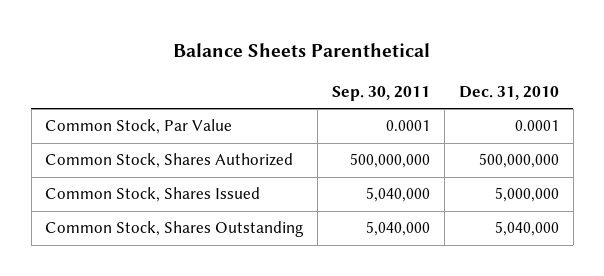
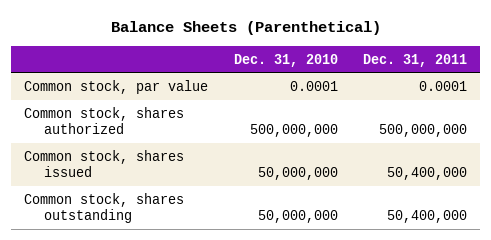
- Balance Sheets Parenthetical
+ Balance Sheets (Parenthetical)
- | Sep. 30, 2011 | Dec. 31, 2010
+ | Dec. 31, 2010 | Dec. 31, 2011
- Common Stock, Par Value | 0.0001 | 0.0001
- Common Stock, Shares Authorized | 500,000,000 | 500,000,000
- Common Stock, Shares Issued | 5,040,000 | 5,000,000
- Common Stock, Shares Outstanding | 5,040,000 | 5,040,000
+ Common stock, par value | 0.0001 | 0.0001
+ Common stock, shares authorized | 500,000,000 | 500,000,000
+ Common stock, shares issued | 50,000,000 | 50,400,000
+ Common stock, shares outstanding | 50,000,000 | 50,400,000

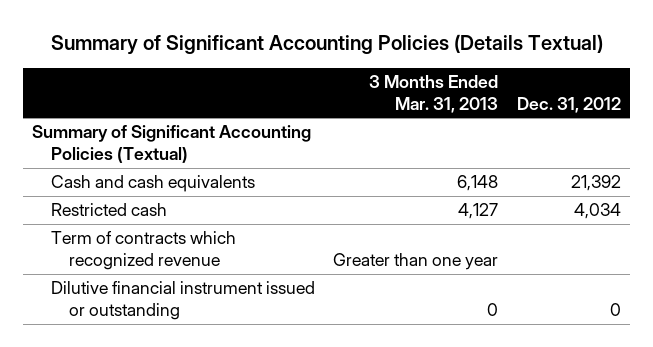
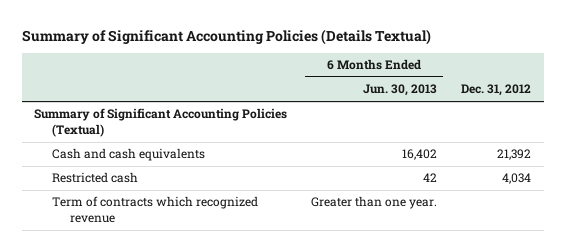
- | 3 Months Ended Mar. 31, 2013 | Dec. 31, 2012
+ | 6 Months Ended Jun. 30, 2013 | Dec. 31, 2012
- Dilutive financial instrument issued or outstanding | 0 | 0

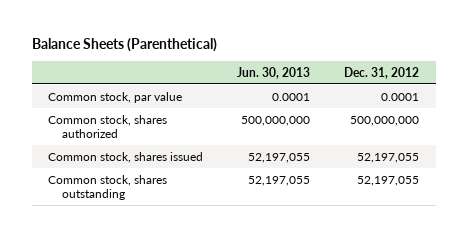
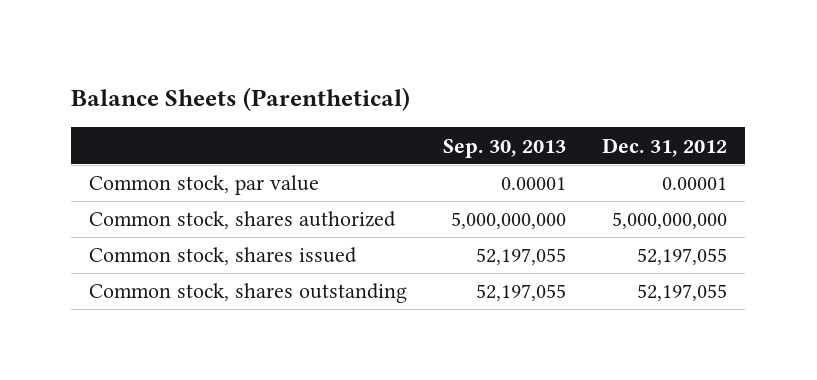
- | Jun. 30, 2013 | Dec. 31, 2012
+ | Sep. 30, 2013 | Dec. 31, 2012
- Common stock, par value | 0.0001 | 0.0001
- Common stock, shares authorized | 500,000,000 | 500,000,000
+ Common stock, par value | 0.00001 | 0.00001
+ Common stock, shares authorized | 5,000,000,000 | 5,000,000,000

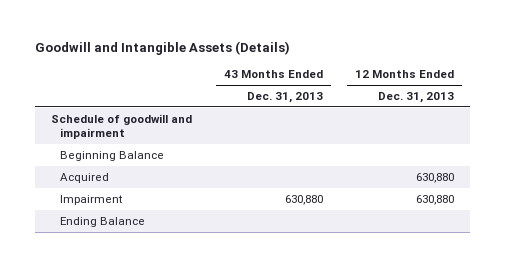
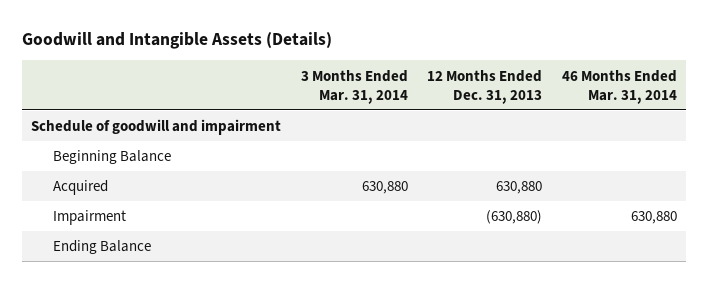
- | 43 Months Ended Dec. 31, 2013 | 12 Months Ended Dec. 31, 2013
+ | 3 Months Ended Mar. 31, 2014 | 12 Months Ended Dec. 31, 2013 | 46 Months Ended Mar. 31, 2014
- Impairment | 630,880 | 630,880
+ Impairment | | (630,880) | 630,880

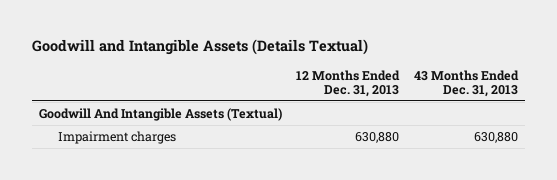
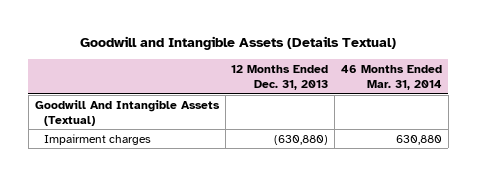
- | 12 Months Ended Dec. 31, 2013 | 43 Months Ended Dec. 31, 2013
+ | 12 Months Ended Dec. 31, 2013 | 46 Months Ended Mar. 31, 2014
- Impairment charges | 630,880 | 630,880
+ Impairment charges | (630,880) | 630,880

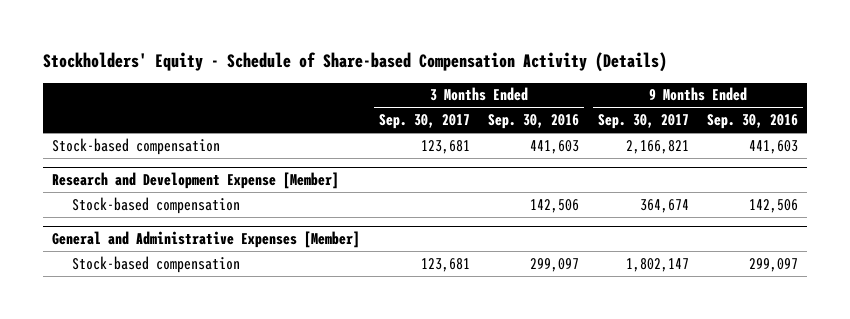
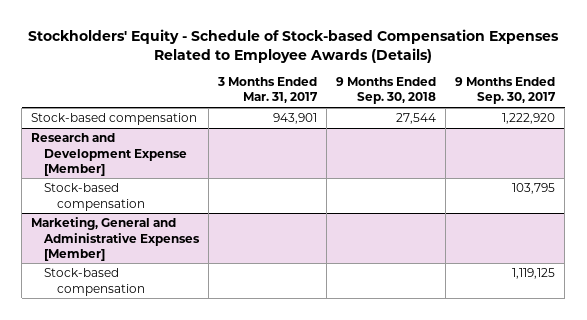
- Stockholders' Equity - Schedule of Share-based Compensation Activity (Details)
+ Stockholders' Equity - Schedule of Stock-based Compensation Expenses Related to Employee Awards (Details)
- | 3 Months Ended Sep. 30, 2017 | 3 Months Ended Sep. 30, 2016 | 9 Months Ended Sep. 30, 2017 | 9 Months Ended Sep. 30, 2016
+ | 3 Months Ended Mar. 31, 2017 | 9 Months Ended Sep. 30, 2018 | 9 Months Ended Sep. 30, 2017
- Stock-based compensation | 123,681 | 441,603 | 2,166,821 | 441,603
+ Stock-based compensation | 943,901 | 27,544 | 1,222,920
@ Research and Development Expense [Member]
- Stock-based compensation | | 142,506 | 364,674 | 142,506
- General and Administrative Expenses [Member]
- Stock-based compensation | 123,681 | 299,097 | 1,802,147 | 299,097
@ Research and Development Expense [Member]
+ Stock-based compensation | | | 103,795
+ Marketing, General and Administrative Expenses [Member]
+ Stock-based compensation | | | 1,119,125

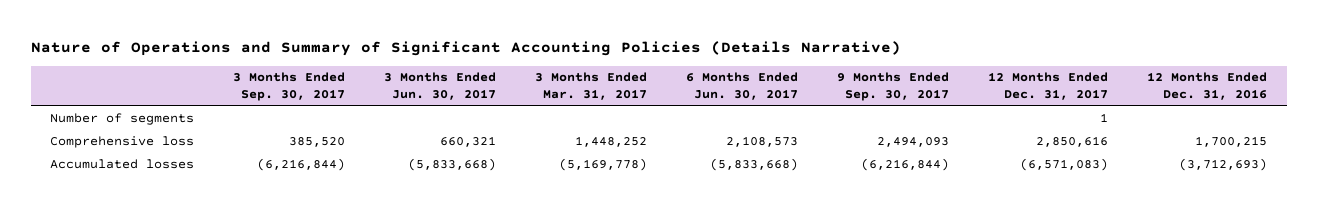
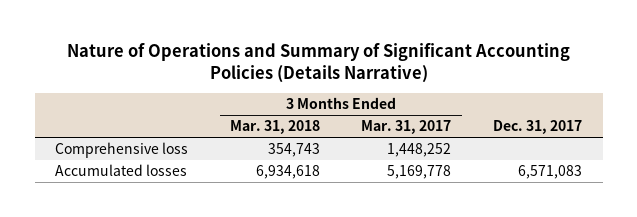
- | 3 Months Ended Sep. 30, 2017 | 3 Months Ended Jun. 30, 2017 | 3 Months Ended Mar. 31, 2017 | 6 Months Ended Jun. 30, 2017 | 9 Months Ended Sep. 30, 2017 | 12 Months Ended Dec. 31, 2017 | 12 Months Ended Dec. 31, 2016
+ | 3 Months Ended Mar. 31, 2018 | 3 Months Ended Mar. 31, 2017 | Dec. 31, 2017
- Number of segments | | | | | | 1 |
- Accumulated losses | (6,216,844) | (5,833,668) | (5,169,778) | (5,833,668) | (6,216,844) | (6,571,083) | (3,712,693)
+ Accumulated losses | 6,934,618 | 5,169,778 | 6,571,083

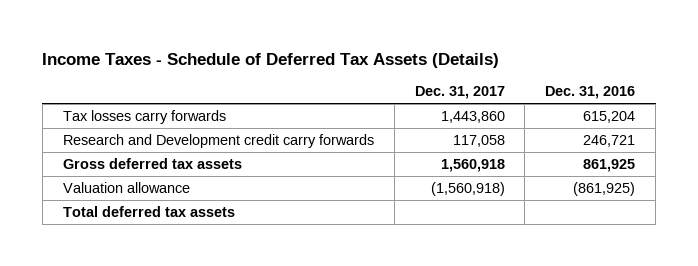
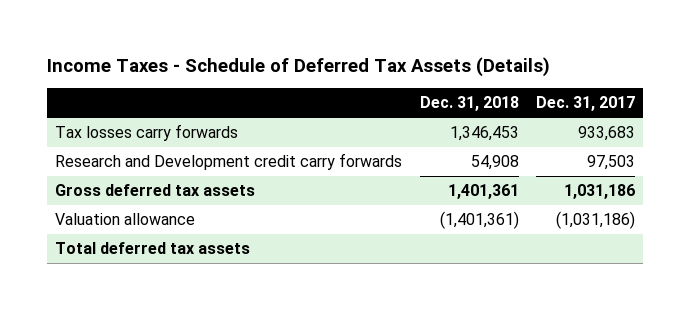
- | Dec. 31, 2017 | Dec. 31, 2016
+ | Dec. 31, 2018 | Dec. 31, 2017
- Tax losses carry forwards | 1,443,860 | 615,204
- Research and Development credit carry forwards | 117,058 | 246,721
- Gross deferred tax assets | 1,560,918 | 861,925
- Valuation allowance | (1,560,918) | (861,925)
+ Tax losses carry forwards | 1,346,453 | 933,683
+ Research and Development credit carry forwards | 54,908 | 97,503
+ Gross deferred tax assets | 1,401,361 | 1,031,186
+ Valuation allowance | (1,401,361) | (1,031,186)

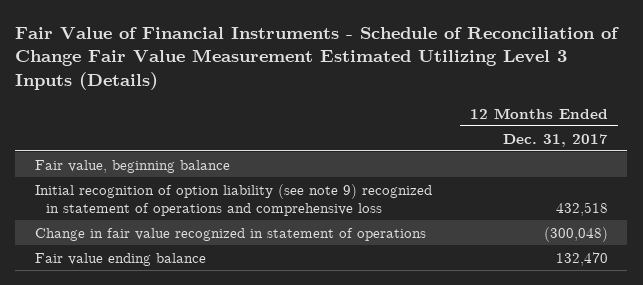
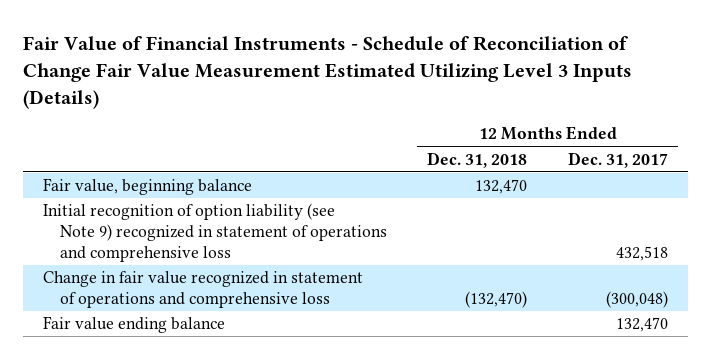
- | 12 Months Ended Dec. 31, 2017
+ | 12 Months Ended Dec. 31, 2018 | 12 Months Ended Dec. 31, 2017
- Initial recognition of option liability (see note 9) recognized in statement of operations and comprehensive loss | 432,518
- Change in fair value recognized in statement of operations | (300,048)
+ Initial recognition of option liability (see Note 9) recognized in statement of operations and comprehensive loss | | 432,518
+ Change in fair value recognized in statement of operations and comprehensive loss | (132,470) | (300,048)

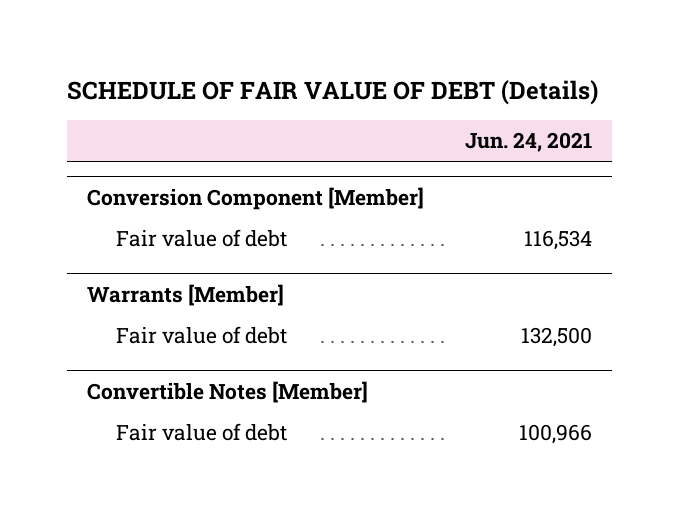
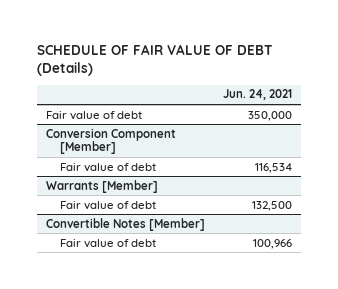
+ Fair value of debt | 350,000

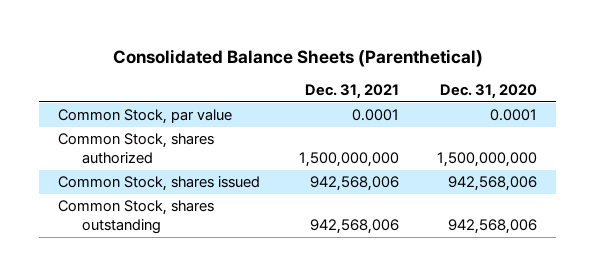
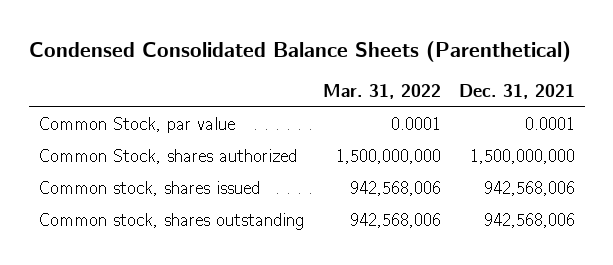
- Consolidated Balance Sheets (Parenthetical)
+ Condensed Consolidated Balance Sheets (Parenthetical)
- | Dec. 31, 2021 | Dec. 31, 2020
+ | Mar. 31, 2022 | Dec. 31, 2021
- Common Stock, shares issued | 942,568,006 | 942,568,006
- Common Stock, shares outstanding | 942,568,006 | 942,568,006
+ Common stock, shares issued | 942,568,006 | 942,568,006
+ Common stock, shares outstanding | 942,568,006 | 942,568,006

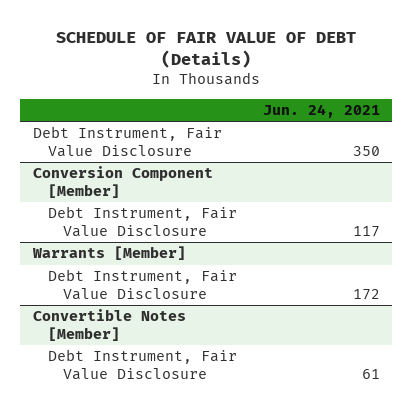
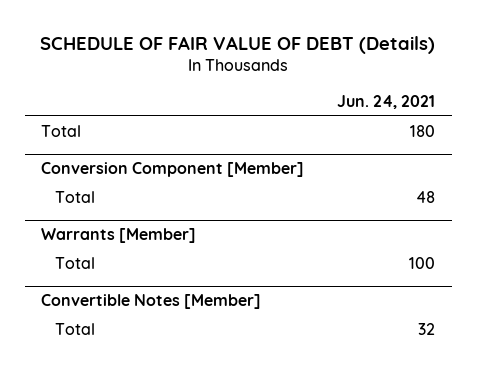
- Debt Instrument, Fair Value Disclosure | 350
+ Total | 180
@ Conversion Component [Member]
- Debt Instrument, Fair Value Disclosure | 117
+ Total | 48
@ Warrants [Member]
- Debt Instrument, Fair Value Disclosure | 172
+ Total | 100
@ Convertible Notes [Member]
- Debt Instrument, Fair Value Disclosure | 61
+ Total | 32

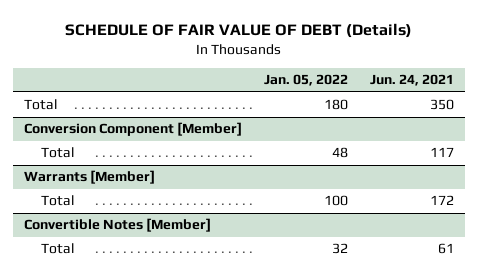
- | Jun. 24, 2021
+ | Jan. 05, 2022 | Jun. 24, 2021
- Total | 180
+ Total | 180 | 350
@ Conversion Component [Member]
- Total | 48
+ Total | 48 | 117
@ Warrants [Member]
- Total | 100
+ Total | 100 | 172
@ Convertible Notes [Member]
- Total | 32
+ Total | 32 | 61

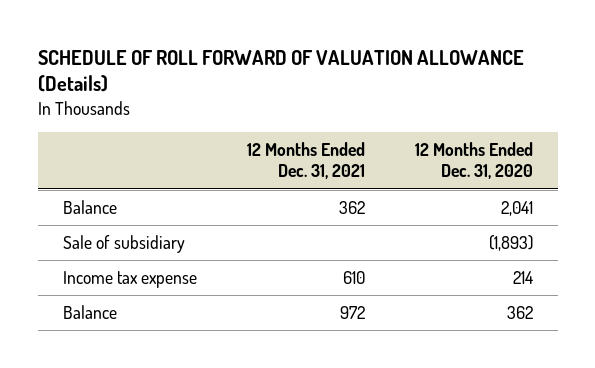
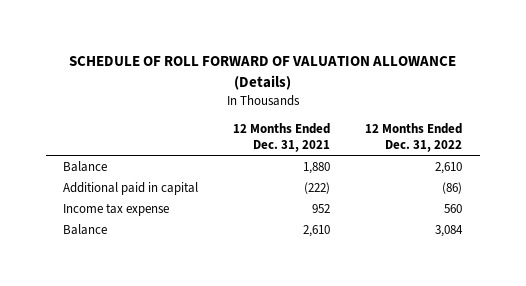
- | 12 Months Ended Dec. 31, 2021 | 12 Months Ended Dec. 31, 2020
+ | 12 Months Ended Dec. 31, 2021 | 12 Months Ended Dec. 31, 2022
- Balance | 362 | 2,041
- Sale of subsidiary | | (1,893)
- Income tax expense | 610 | 214
- Balance | 972 | 362
+ Balance | 1,880 | 2,610
+ Additional paid in capital | (222) | (86)
+ Income tax expense | 952 | 560
+ Balance | 2,610 | 3,084

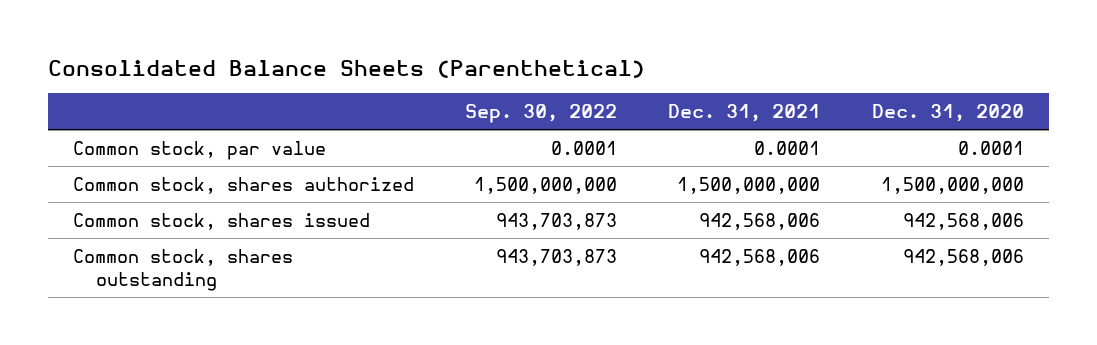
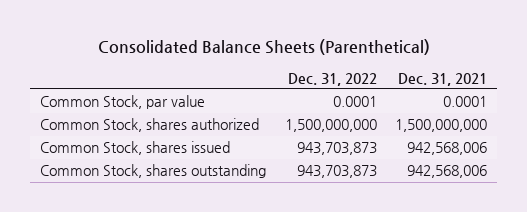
- | Sep. 30, 2022 | Dec. 31, 2021 | Dec. 31, 2020
+ | Dec. 31, 2022 | Dec. 31, 2021
- Common stock, par value | 0.0001 | 0.0001 | 0.0001
- Common stock, shares authorized | 1,500,000,000 | 1,500,000,000 | 1,500,000,000
- Common stock, shares issued | 943,703,873 | 942,568,006 | 942,568,006
- Common stock, shares outstanding | 943,703,873 | 942,568,006 | 942,568,006
+ Common Stock, par value | 0.0001 | 0.0001
+ Common Stock, shares authorized | 1,500,000,000 | 1,500,000,000
+ Common Stock, shares issued | 943,703,873 | 942,568,006
+ Common Stock, shares outstanding | 943,703,873 | 942,568,006

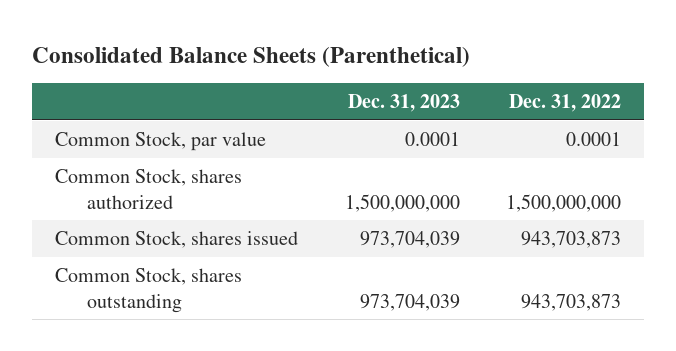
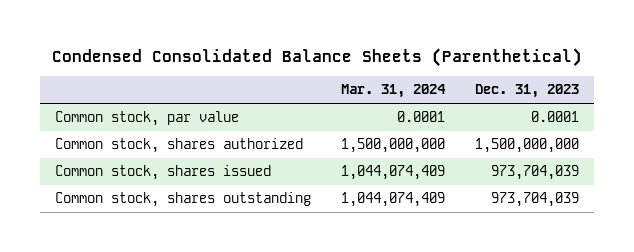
- Consolidated Balance Sheets (Parenthetical)
+ Condensed Consolidated Balance Sheets (Parenthetical)
- | Dec. 31, 2023 | Dec. 31, 2022
+ | Mar. 31, 2024 | Dec. 31, 2023
- Common Stock, par value | 0.0001 | 0.0001
- Common Stock, shares authorized | 1,500,000,000 | 1,500,000,000
- Common Stock, shares issued | 973,704,039 | 943,703,873
- Common Stock, shares outstanding | 973,704,039 | 943,703,873
+ Common stock, par value | 0.0001 | 0.0001
+ Common stock, shares authorized | 1,500,000,000 | 1,500,000,000
+ Common stock, shares issued | 1,044,074,409 | 973,704,039
+ Common stock, shares outstanding | 1,044,074,409 | 973,704,039

